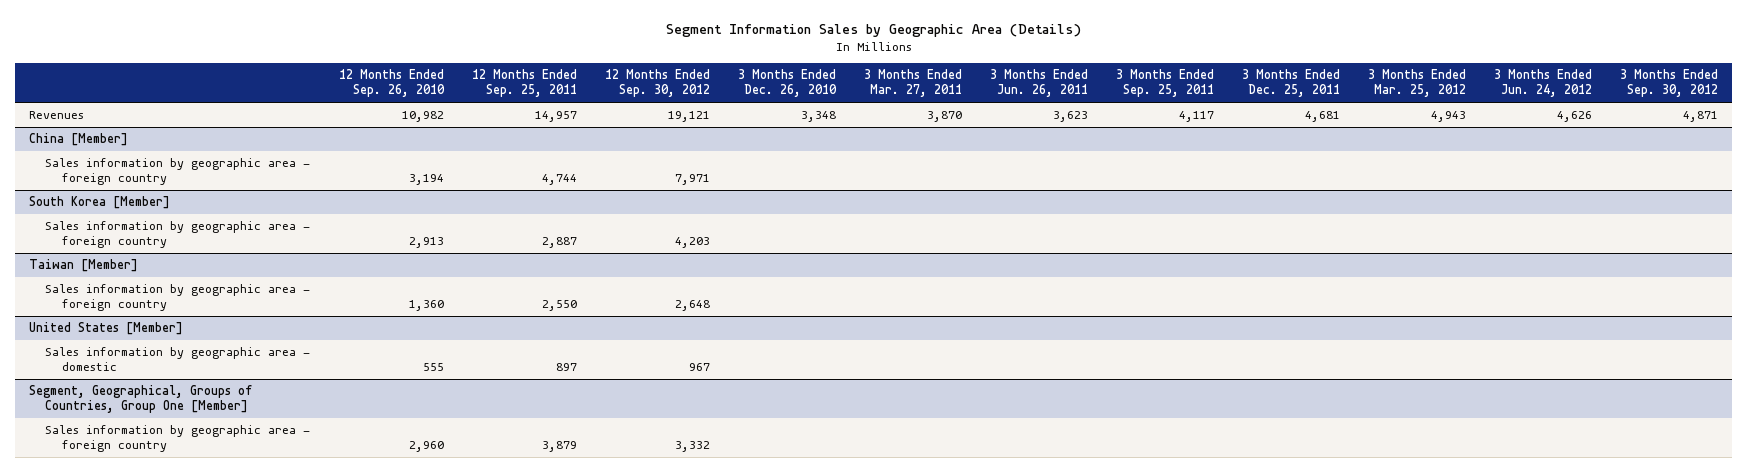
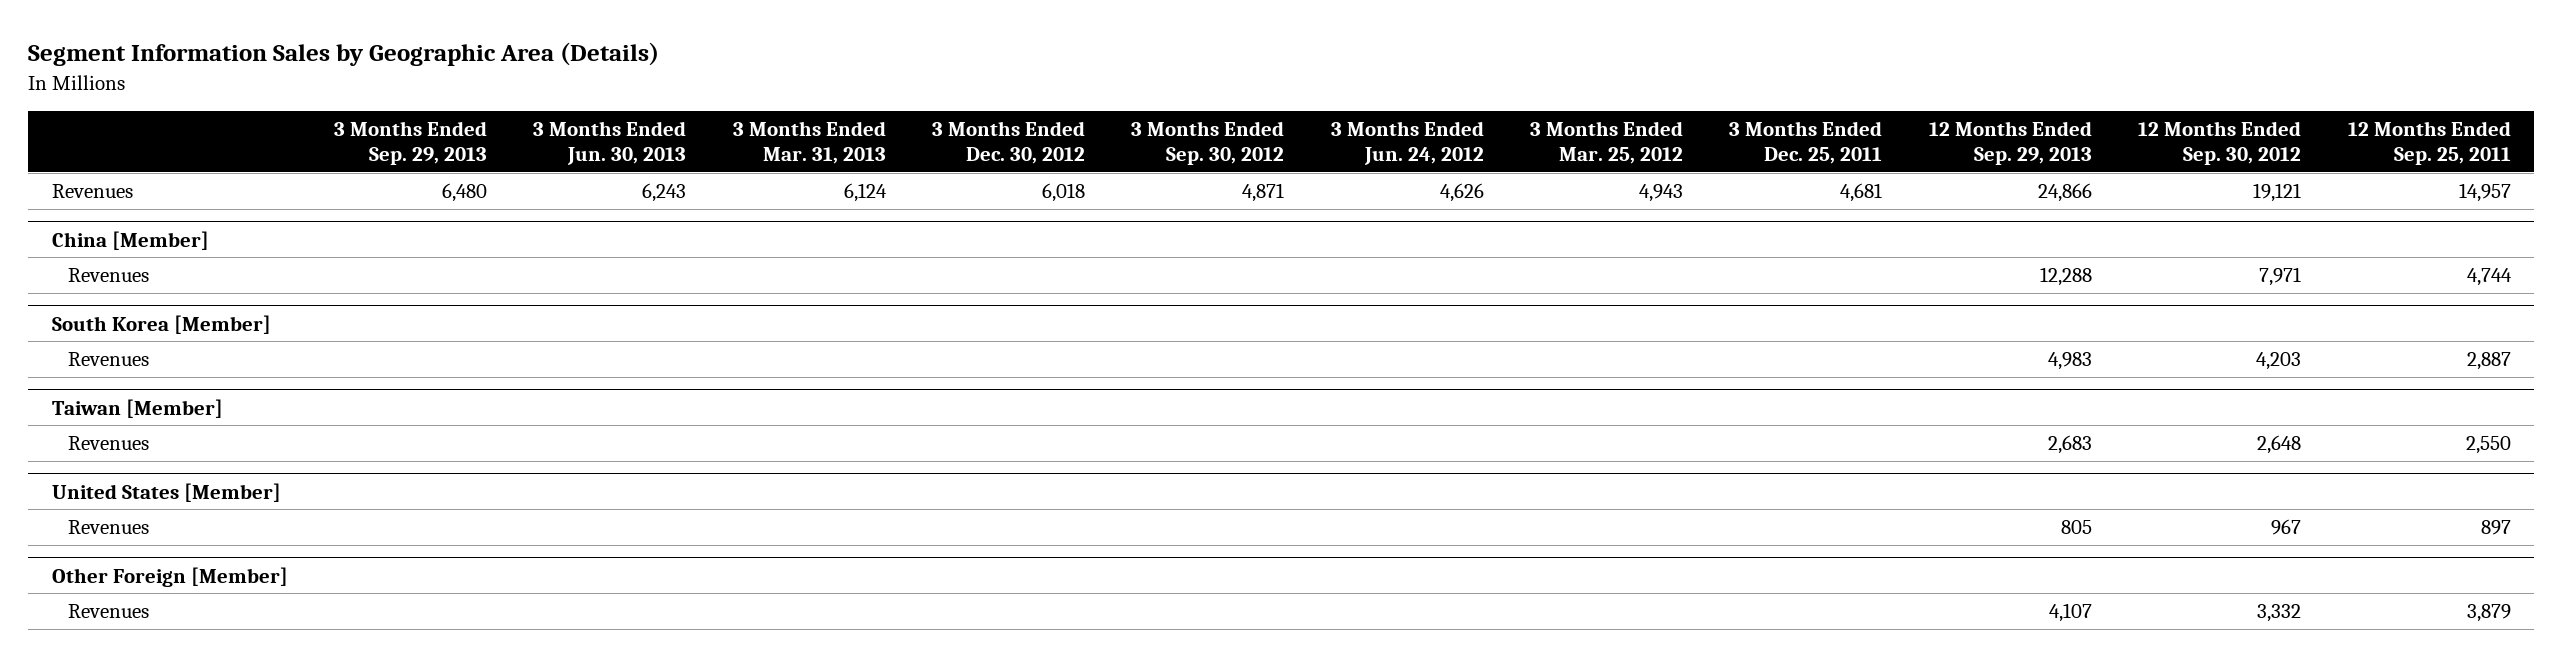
- | 12 Months Ended Sep. 26, 2010 | 12 Months Ended Sep. 25, 2011 | 12 Months Ended Sep. 30, 2012 | 3 Months Ended Dec. 26, 2010 | 3 Months Ended Mar. 27, 2011 | 3 Months Ended Jun. 26, 2011 | 3 Months Ended Sep. 25, 2011 | 3 Months Ended Dec. 25, 2011 | 3 Months Ended Mar. 25, 2012 | 3 Months Ended Jun. 24, 2012 | 3 Months Ended Sep. 30, 2012
+ | 3 Months Ended Sep. 29, 2013 | 3 Months Ended Jun. 30, 2013 | 3 Months Ended Mar. 31, 2013 | 3 Months Ended Dec. 30, 2012 | 3 Months Ended Sep. 30, 2012 | 3 Months Ended Jun. 24, 2012 | 3 Months Ended Mar. 25, 2012 | 3 Months Ended Dec. 25, 2011 | 12 Months Ended Sep. 29, 2013 | 12 Months Ended Sep. 30, 2012 | 12 Months Ended Sep. 25, 2011
@ China [Member]
- Sales information by geographic area - foreign country | 3,194 | 4,744 | 7,971 | | | | | | | |
+ Revenues | | | | | | | | | 12,288 | 7,971 | 4,744
@ South Korea [Member]
- Sales information by geographic area - foreign country | 2,913 | 2,887 | 4,203 | | | | | | | |
+ Revenues | | | | | | | | | 4,983 | 4,203 | 2,887
@ Taiwan [Member]
- Sales information by geographic area - foreign country | 1,360 | 2,550 | 2,648 | | | | | | | |
+ Revenues | | | | | | | | | 2,683 | 2,648 | 2,550
@ United States [Member]
- Sales information by geographic area - domestic | 555 | 897 | 967 | | | | | | | |
- Segment, Geographical, Groups of Countries, Group One [Member]
- Sales information by geographic area - foreign country | 2,960 | 3,879 | 3,332 | | | | | | | |
@ United States [Member]
+ Revenues | | | | | | | | | 805 | 967 | 897
+ Other Foreign [Member]
+ Revenues | | | | | | | | | 4,107 | 3,332 | 3,879

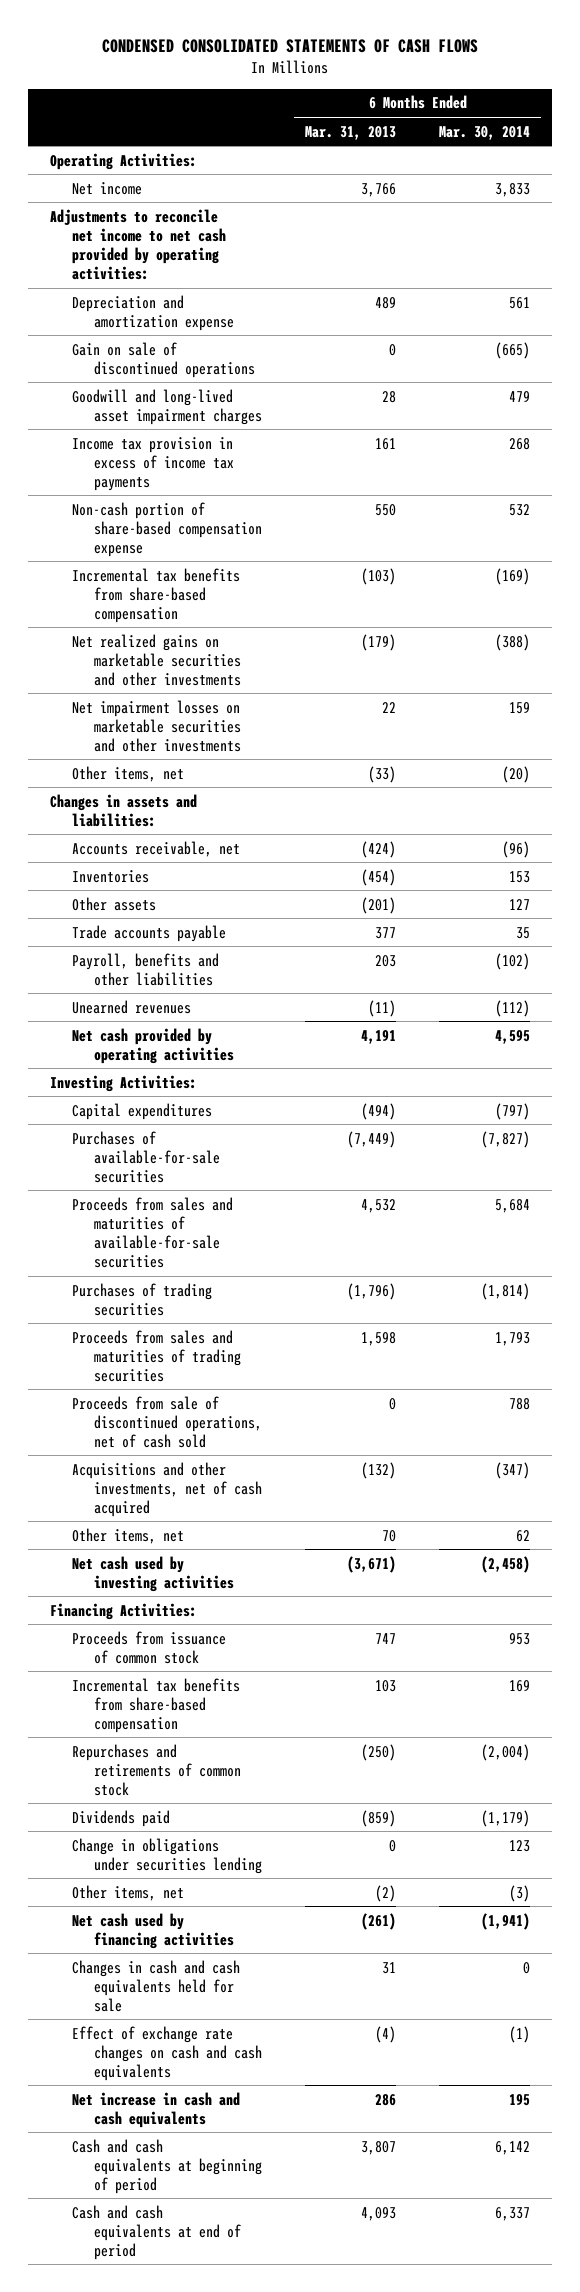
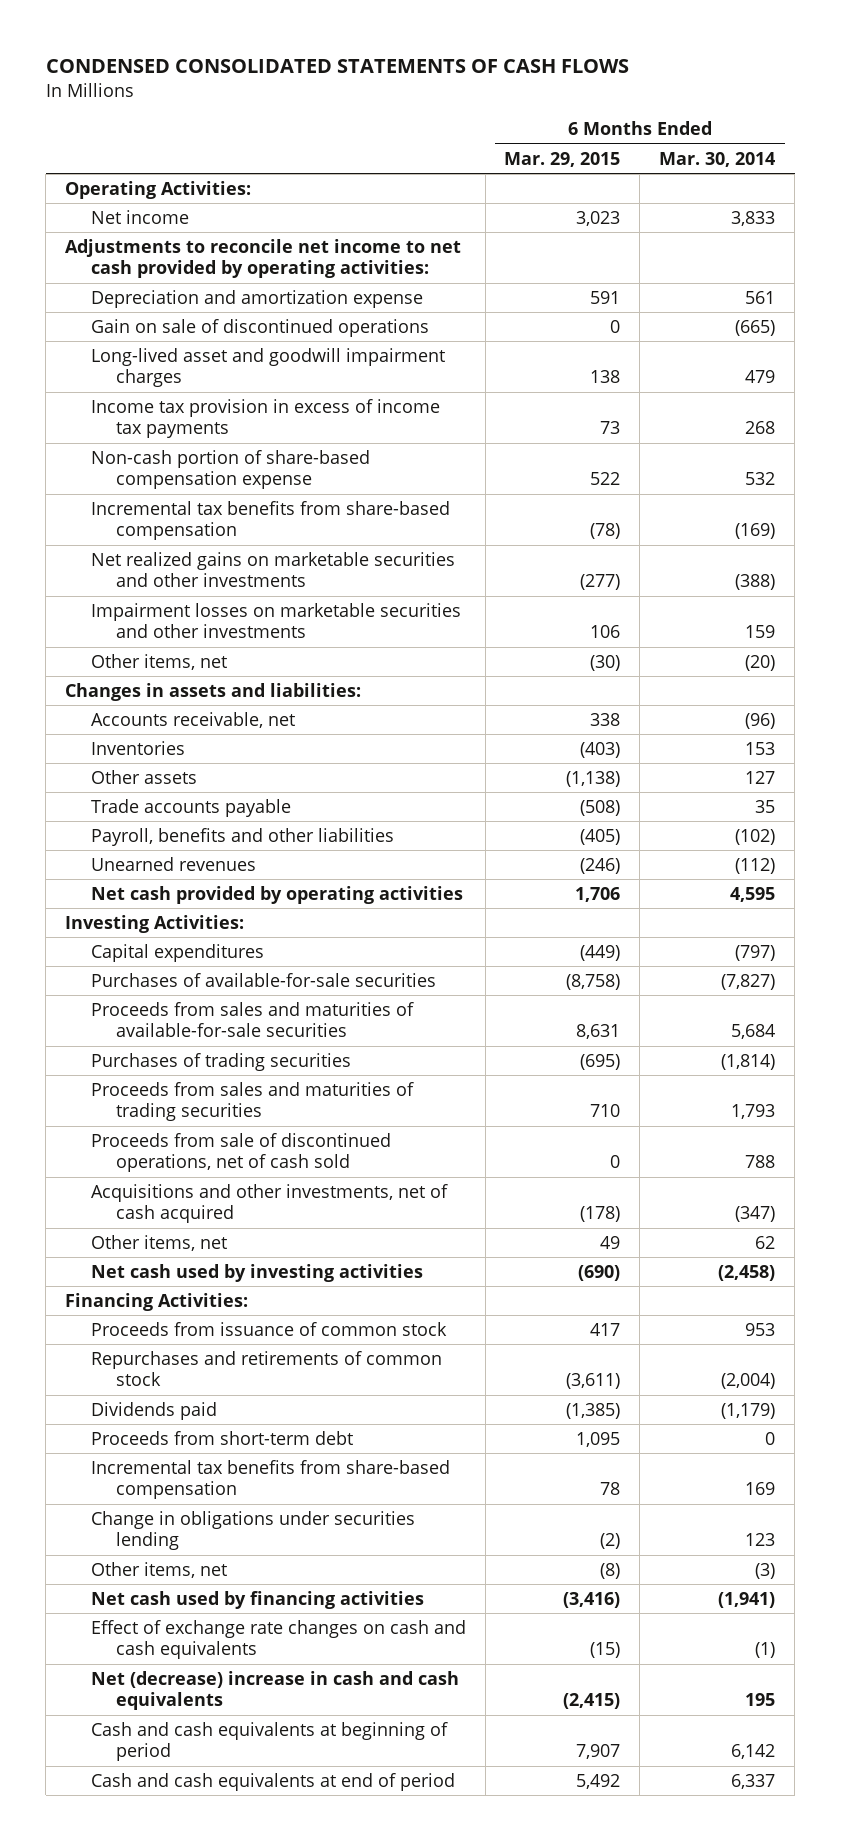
- | 6 Months Ended Mar. 31, 2013 | 6 Months Ended Mar. 30, 2014
+ | 6 Months Ended Mar. 29, 2015 | 6 Months Ended Mar. 30, 2014
- Goodwill and long-lived asset impairment charges | 28 | 479
+ Long-lived asset and goodwill impairment charges | 138 | 479
- Net impairment losses on marketable securities and other investments | 22 | 159
+ Impairment losses on marketable securities and other investments | 106 | 159
+ Proceeds from short-term debt | 1,095 | 0
moved down: Incremental tax benefits from share-based compensation | 78 | 169
- Changes in cash and cash equivalents held for sale | 31 | 0
- Net increase in cash and cash equivalents | 286 | 195
+ Net (decrease) increase in cash and cash equivalents | (2,415) | 195

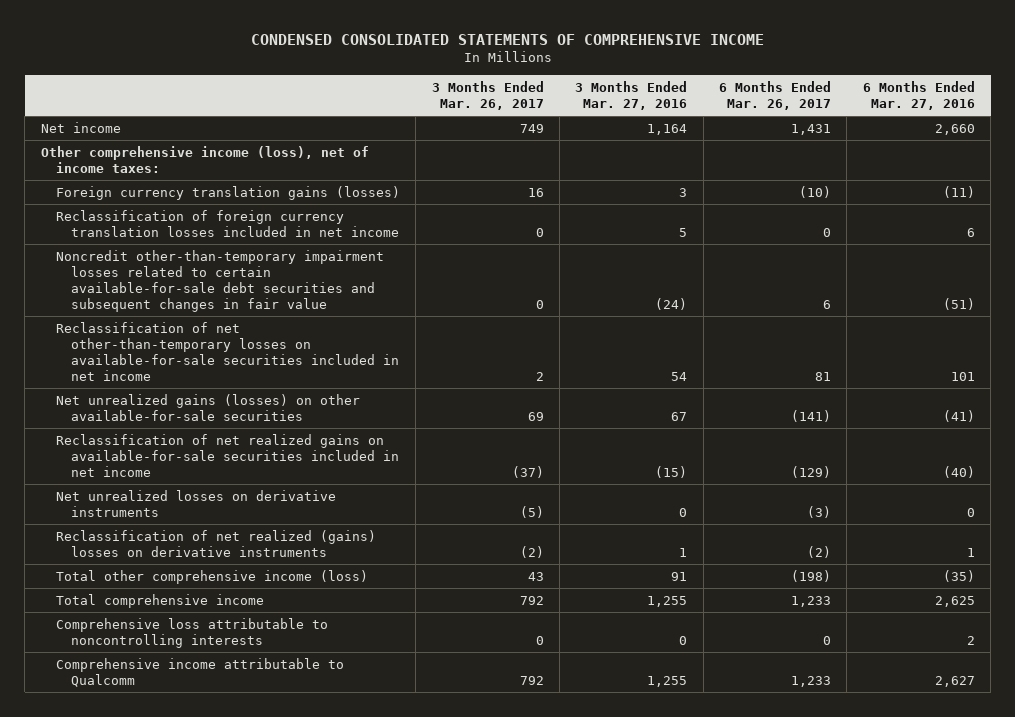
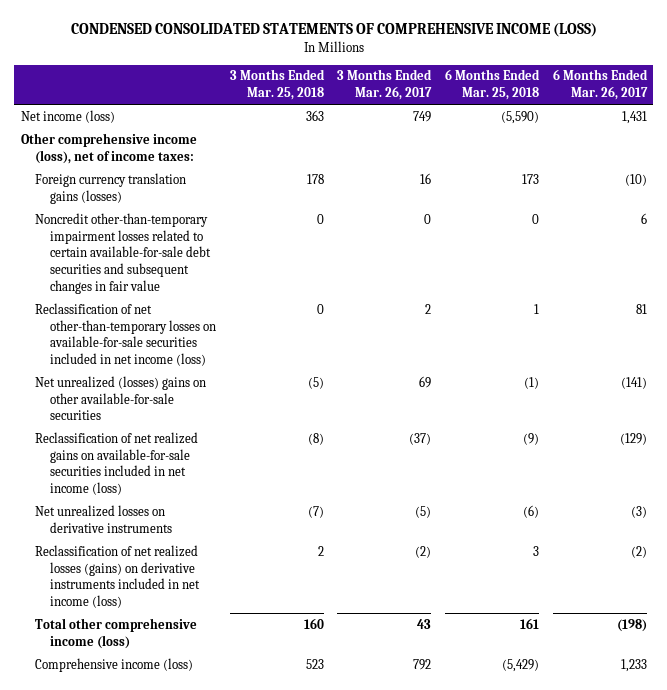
- CONDENSED CONSOLIDATED STATEMENTS OF COMPREHENSIVE INCOME
+ CONDENSED CONSOLIDATED STATEMENTS OF COMPREHENSIVE INCOME (LOSS)
- | 3 Months Ended Mar. 26, 2017 | 3 Months Ended Mar. 27, 2016 | 6 Months Ended Mar. 26, 2017 | 6 Months Ended Mar. 27, 2016
+ | 3 Months Ended Mar. 25, 2018 | 3 Months Ended Mar. 26, 2017 | 6 Months Ended Mar. 25, 2018 | 6 Months Ended Mar. 26, 2017
- Net income | 749 | 1,164 | 1,431 | 2,660
+ Net income (loss) | 363 | 749 | (5,590) | 1,431
- Reclassification of foreign currency translation losses included in net income | 0 | 5 | 0 | 6
- Reclassification of net other-than-temporary losses on available-for-sale securities included in net income | 2 | 54 | 81 | 101
- Net unrealized gains (losses) on other available-for-sale securities | 69 | 67 | (141) | (41)
- Reclassification of net realized gains on available-for-sale securities included in net income | (37) | (15) | (129) | (40)
+ Reclassification of net other-than-temporary losses on available-for-sale securities included in net income (loss) | 0 | 2 | 1 | 81
+ Net unrealized (losses) gains on other available-for-sale securities | (5) | 69 | (1) | (141)
+ Reclassification of net realized gains on available-for-sale securities included in net income (loss) | (8) | (37) | (9) | (129)
- Reclassification of net realized (gains) losses on derivative instruments | (2) | 1 | (2) | 1
+ Reclassification of net realized losses (gains) on derivative instruments included in net income (loss) | 2 | (2) | 3 | (2)
- Total comprehensive income | 792 | 1,255 | 1,233 | 2,625
- Comprehensive loss attributable to noncontrolling interests | 0 | 0 | 0 | 2
- Comprehensive income attributable to Qualcomm | 792 | 1,255 | 1,233 | 2,627
+ Comprehensive income (loss) | 523 | 792 | (5,429) | 1,233

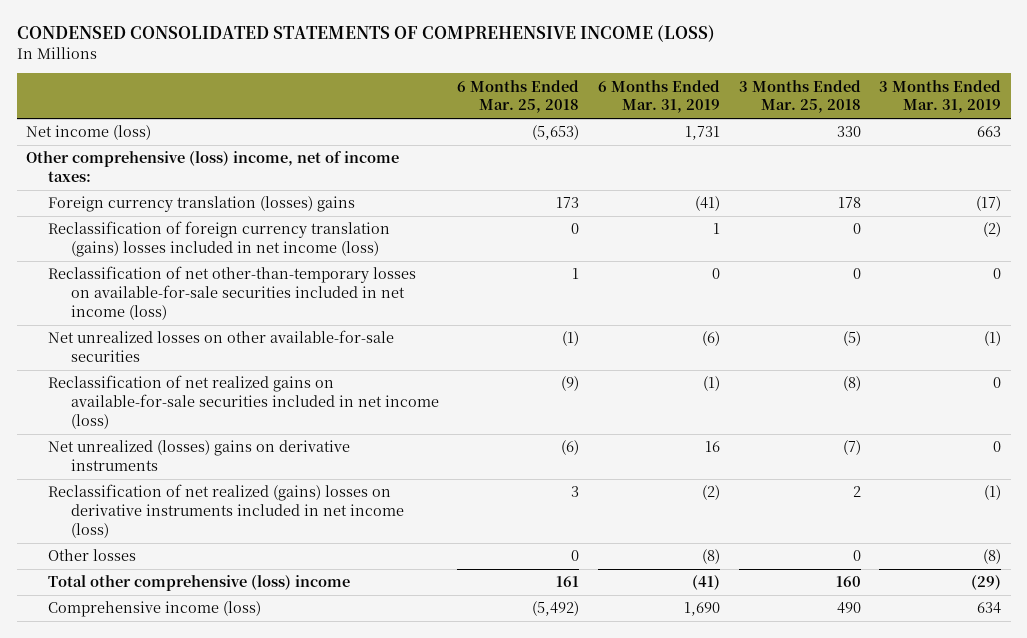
- | 3 Months Ended Mar. 25, 2018 | 3 Months Ended Mar. 26, 2017 | 6 Months Ended Mar. 25, 2018 | 6 Months Ended Mar. 26, 2017
+ | 6 Months Ended Mar. 25, 2018 | 6 Months Ended Mar. 31, 2019 | 3 Months Ended Mar. 25, 2018 | 3 Months Ended Mar. 31, 2019
- Net income (loss) | 363 | 749 | (5,590) | 1,431
- Other comprehensive income (loss), net of income taxes:
- Foreign currency translation gains (losses) | 178 | 16 | 173 | (10)
- Noncredit other-than-temporary impairment losses related to certain available-for-sale debt securities and subsequent changes in fair value | 0 | 0 | 0 | 6
+ Net income (loss) | (5,653) | 1,731 | 330 | 663
+ Other comprehensive (loss) income, net of income taxes:
+ Foreign currency translation (losses) gains | 173 | (41) | 178 | (17)
+ Reclassification of foreign currency translation (gains) losses included in net income (loss) | 0 | 1 | 0 | (2)
- Net unrealized (losses) gains on other available-for-sale securities | (5) | 69 | (1) | (141)
+ Net unrealized losses on other available-for-sale securities | (1) | (6) | (5) | (1)
- Net unrealized losses on derivative instruments | (7) | (5) | (6) | (3)
- Reclassification of net realized losses (gains) on derivative instruments included in net income (loss) | 2 | (2) | 3 | (2)
- Total other comprehensive income (loss) | 160 | 43 | 161 | (198)
- Comprehensive income (loss) | 523 | 792 | (5,429) | 1,233
+ Net unrealized (losses) gains on derivative instruments | (6) | 16 | (7) | 0
+ Reclassification of net realized (gains) losses on derivative instruments included in net income (loss) | 3 | (2) | 2 | (1)
+ Other losses | 0 | (8) | 0 | (8)
+ Total other comprehensive (loss) income | 161 | (41) | 160 | (29)
+ Comprehensive income (loss) | (5,492) | 1,690 | 490 | 634

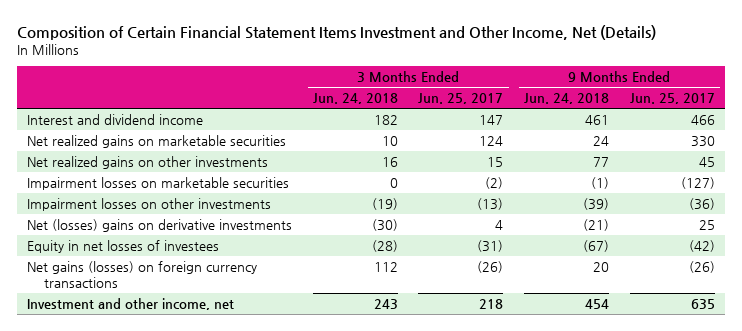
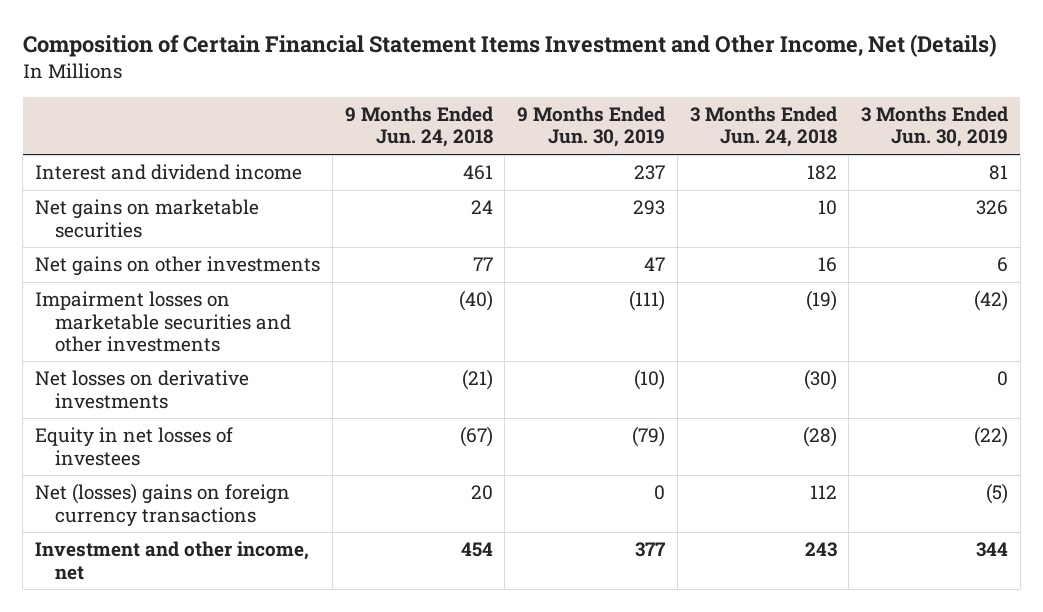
- | 3 Months Ended Jun. 24, 2018 | 3 Months Ended Jun. 25, 2017 | 9 Months Ended Jun. 24, 2018 | 9 Months Ended Jun. 25, 2017
+ | 9 Months Ended Jun. 24, 2018 | 9 Months Ended Jun. 30, 2019 | 3 Months Ended Jun. 24, 2018 | 3 Months Ended Jun. 30, 2019
- Net realized gains on marketable securities | 10 | 124 | 24 | 330
- Net realized gains on other investments | 16 | 15 | 77 | 45
- Impairment losses on marketable securities | 0 | (2) | (1) | (127)
- Impairment losses on other investments | (19) | (13) | (39) | (36)
- Net (losses) gains on derivative investments | (30) | 4 | (21) | 25
+ Net gains on marketable securities | 24 | 293 | 10 | 326
+ Net gains on other investments | 77 | 47 | 16 | 6
+ Impairment losses on marketable securities and other investments | (40) | (111) | (19) | (42)
+ Net losses on derivative investments | (21) | (10) | (30) | 0
- Net gains (losses) on foreign currency transactions | 112 | (26) | 20 | (26)
+ Net (losses) gains on foreign currency transactions | 20 | 0 | 112 | (5)

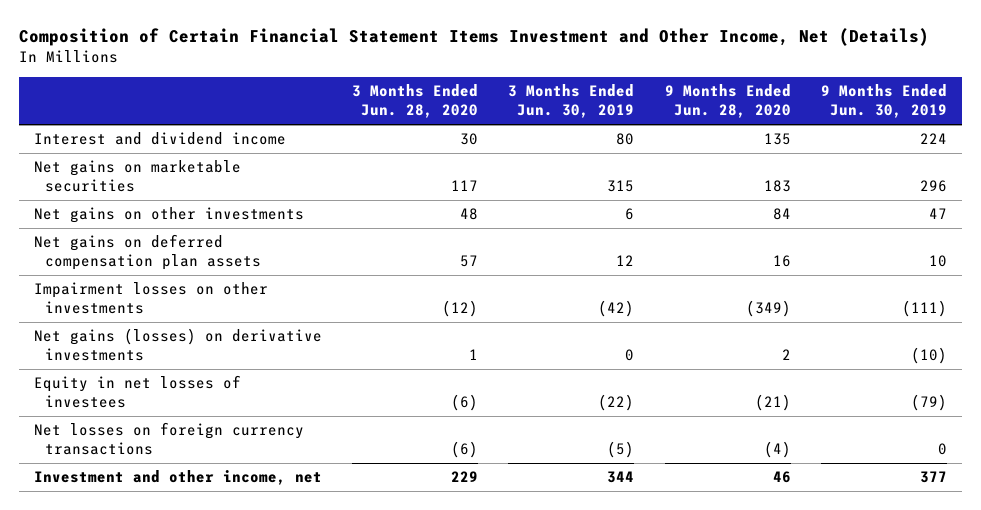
- | 9 Months Ended Jun. 24, 2018 | 9 Months Ended Jun. 30, 2019 | 3 Months Ended Jun. 24, 2018 | 3 Months Ended Jun. 30, 2019
+ | 3 Months Ended Jun. 28, 2020 | 3 Months Ended Jun. 30, 2019 | 9 Months Ended Jun. 28, 2020 | 9 Months Ended Jun. 30, 2019
- Interest and dividend income | 461 | 237 | 182 | 81
- Net gains on marketable securities | 24 | 293 | 10 | 326
+ Interest and dividend income | 30 | 80 | 135 | 224
+ Net gains on marketable securities | 117 | 315 | 183 | 296
- Impairment losses on marketable securities and other investments | (40) | (111) | (19) | (42)
- Net losses on derivative investments | (21) | (10) | (30) | 0
+ Net gains on deferred compensation plan assets | 57 | 12 | 16 | 10
+ Impairment losses on other investments | (12) | (42) | (349) | (111)
+ Net gains (losses) on derivative investments | 1 | 0 | 2 | (10)
- Net (losses) gains on foreign currency transactions | 20 | 0 | 112 | (5)
+ Net losses on foreign currency transactions | (6) | (5) | (4) | 0

